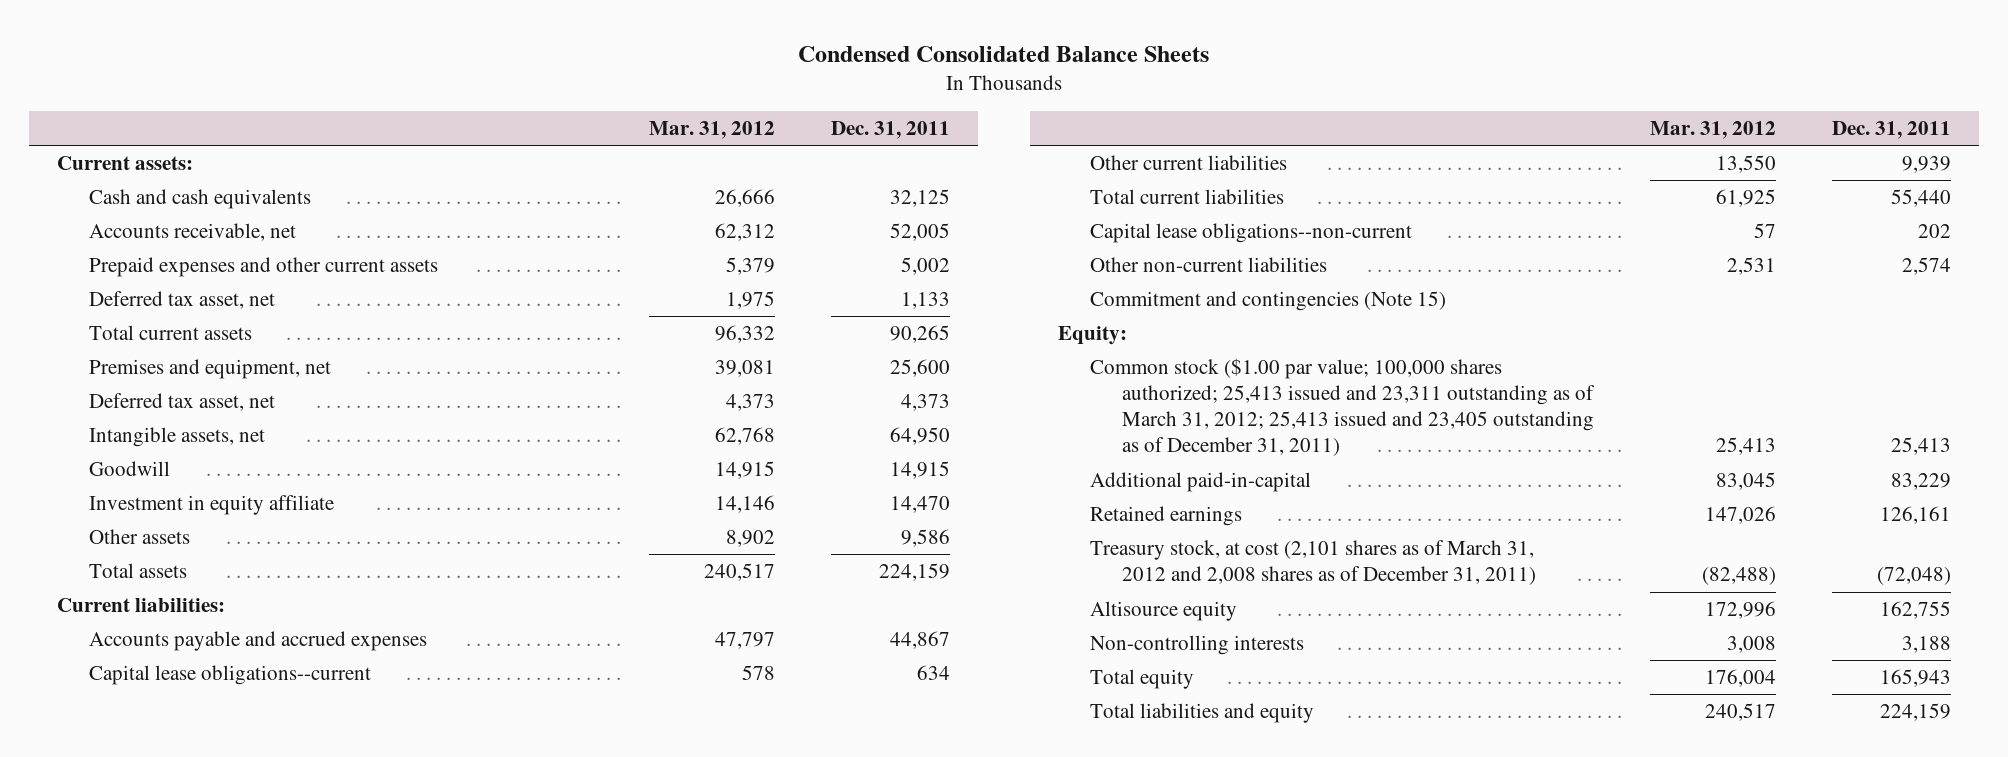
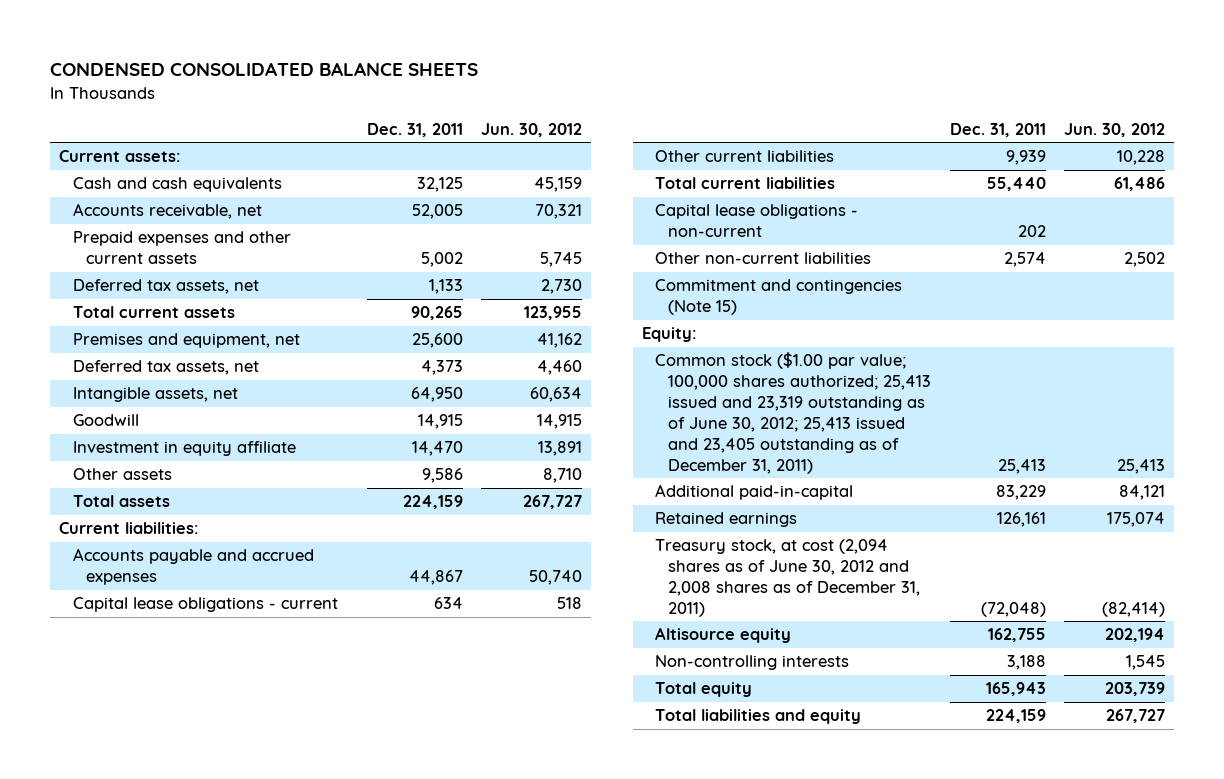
- Condensed Consolidated Balance Sheets
+ CONDENSED CONSOLIDATED BALANCE SHEETS
- | Mar. 31, 2012 | Dec. 31, 2011
+ | Dec. 31, 2011 | Jun. 30, 2012
- Deferred tax asset, net | 1,975 | 1,133
+ Deferred tax assets, net | 1,133 | 2,730
- Deferred tax asset, net | 4,373 | 4,373
+ Deferred tax assets, net | 4,373 | 4,460
- Capital lease obligations--current | 578 | 634
+ Capital lease obligations - current | 634 | 518
- Capital lease obligations--non-current | 57 | 202
+ Capital lease obligations - non-current | 202 |
- Common stock ($1.00 par value; 100,000 shares authorized; 25,413 issued and 23,311 outstanding as of March 31, 2012; 25,413 issued and 23,405 outstanding as of December 31, 2011) | 25,413 | 25,413
+ Common stock ($1.00 par value; 100,000 shares authorized; 25,413 issued and 23,319 outstanding as of June 30, 2012; 25,413 issued and 23,405 outstanding as of December 31, 2011) | 25,413 | 25,413
- Treasury stock, at cost (2,101 shares as of March 31, 2012 and 2,008 shares as of December 31, 2011) | (82,488) | (72,048)
+ Treasury stock, at cost (2,094 shares as of June 30, 2012 and 2,008 shares as of December 31, 2011) | (72,048) | (82,414)

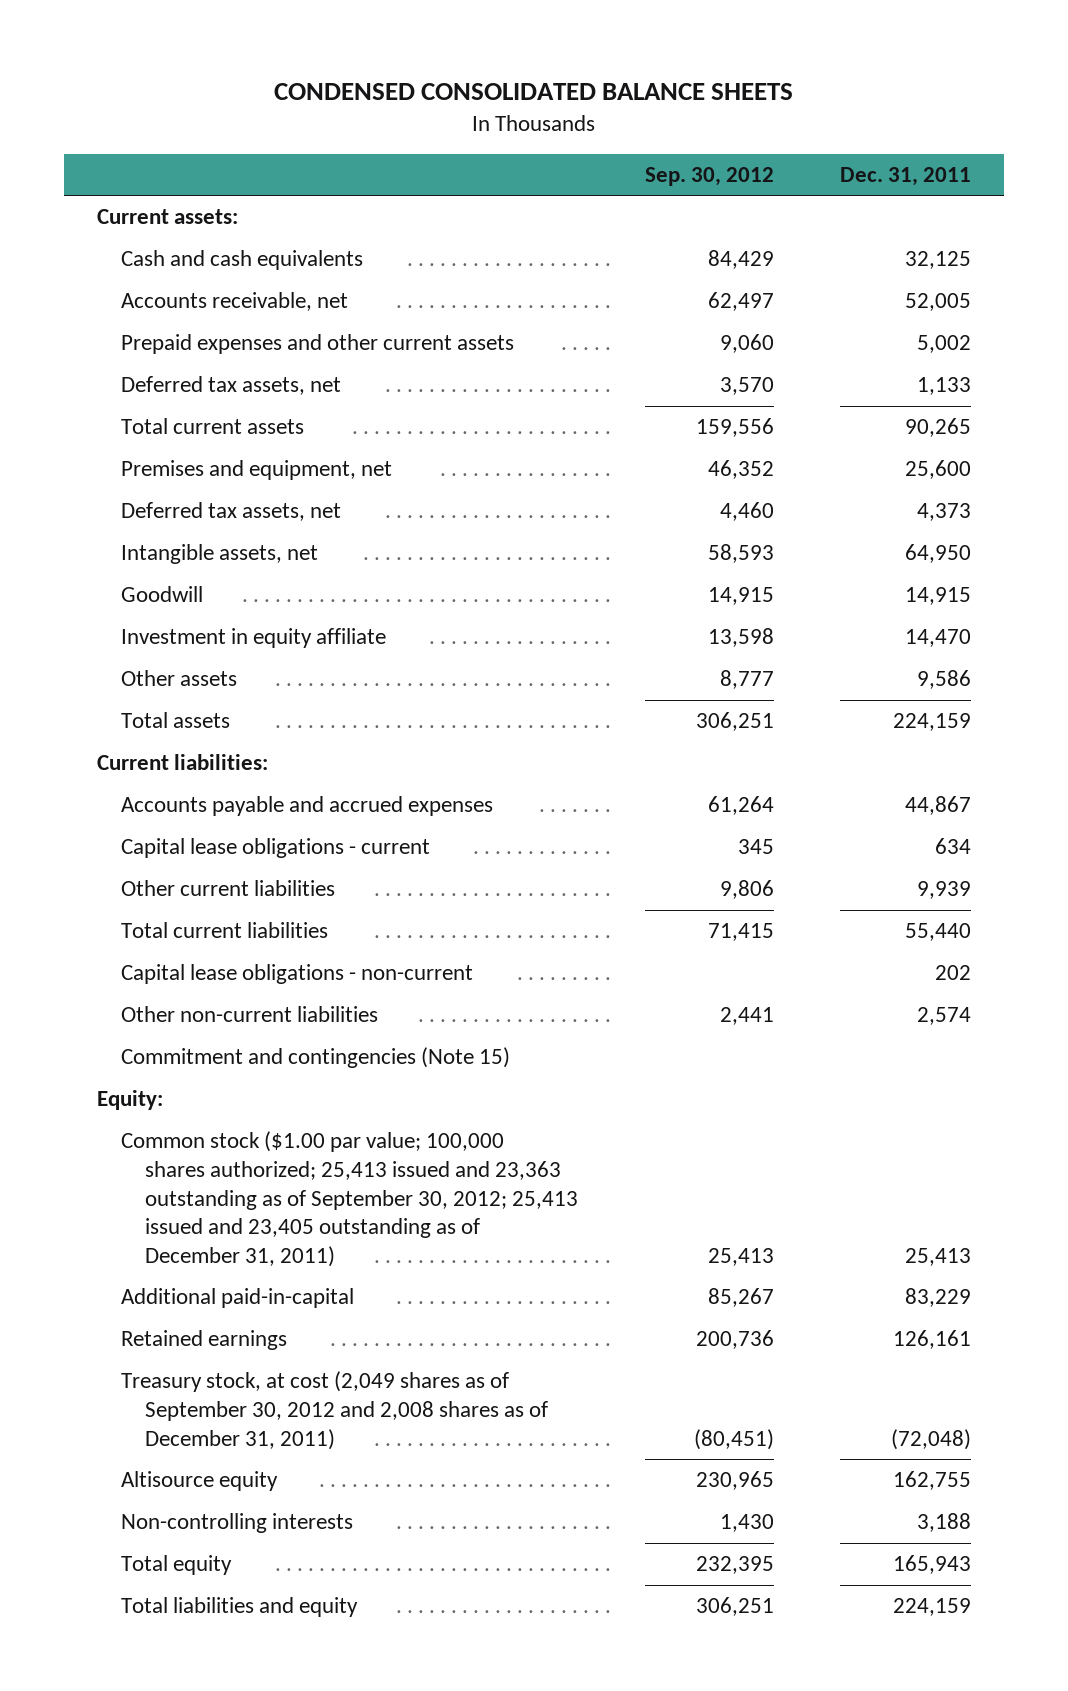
- | Dec. 31, 2011 | Jun. 30, 2012
+ | Sep. 30, 2012 | Dec. 31, 2011
- Common stock ($1.00 par value; 100,000 shares authorized; 25,413 issued and 23,319 outstanding as of June 30, 2012; 25,413 issued and 23,405 outstanding as of December 31, 2011) | 25,413 | 25,413
+ Common stock ($1.00 par value; 100,000 shares authorized; 25,413 issued and 23,363 outstanding as of September 30, 2012; 25,413 issued and 23,405 outstanding as of December 31, 2011) | 25,413 | 25,413
- Treasury stock, at cost (2,094 shares as of June 30, 2012 and 2,008 shares as of December 31, 2011) | (72,048) | (82,414)
+ Treasury stock, at cost (2,049 shares as of September 30, 2012 and 2,008 shares as of December 31, 2011) | (80,451) | (72,048)

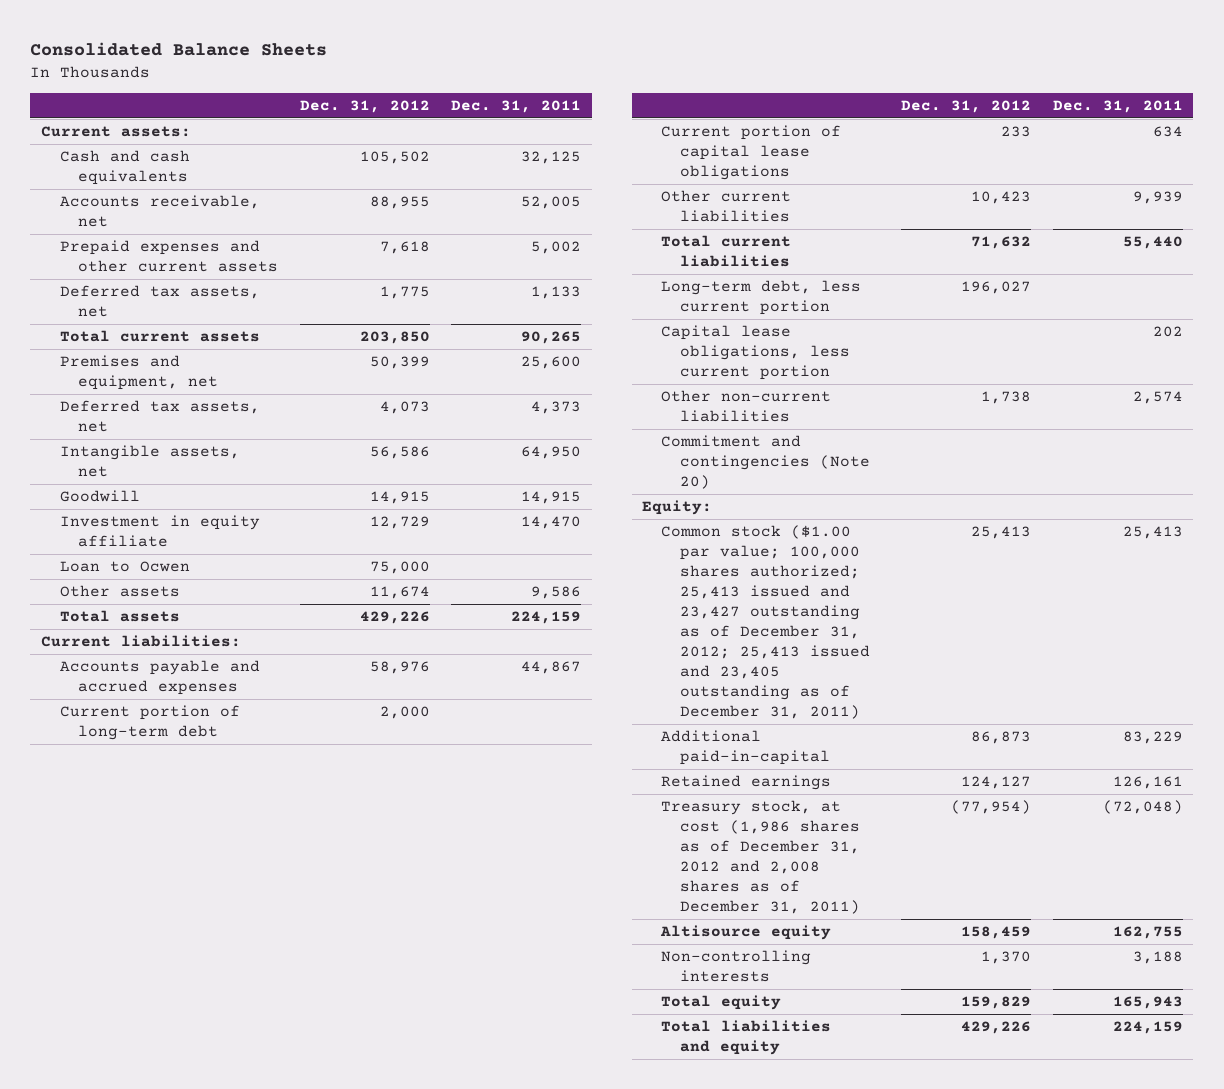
- CONDENSED CONSOLIDATED BALANCE SHEETS
+ Consolidated Balance Sheets
- | Sep. 30, 2012 | Dec. 31, 2011
+ | Dec. 31, 2012 | Dec. 31, 2011
+ Loan to Ocwen | 75,000 |
- Capital lease obligations - current | 345 | 634
+ Current portion of long-term debt | 2,000 |
+ Current portion of capital lease obligations | 233 | 634
- Capital lease obligations - non-current | | 202
+ Long-term debt, less current portion | 196,027 |
+ Capital lease obligations, less current portion | | 202
- Commitment and contingencies (Note 15)
+ Commitment and contingencies (Note 20)
- Common stock ($1.00 par value; 100,000 shares authorized; 25,413 issued and 23,363 outstanding as of September 30, 2012; 25,413 issued and 23,405 outstanding as of December 31, 2011) | 25,413 | 25,413
+ Common stock ($1.00 par value; 100,000 shares authorized; 25,413 issued and 23,427 outstanding as of December 31, 2012; 25,413 issued and 23,405 outstanding as of December 31, 2011) | 25,413 | 25,413
- Treasury stock, at cost (2,049 shares as of September 30, 2012 and 2,008 shares as of December 31, 2011) | (80,451) | (72,048)
+ Treasury stock, at cost (1,986 shares as of December 31, 2012 and 2,008 shares as of December 31, 2011) | (77,954) | (72,048)

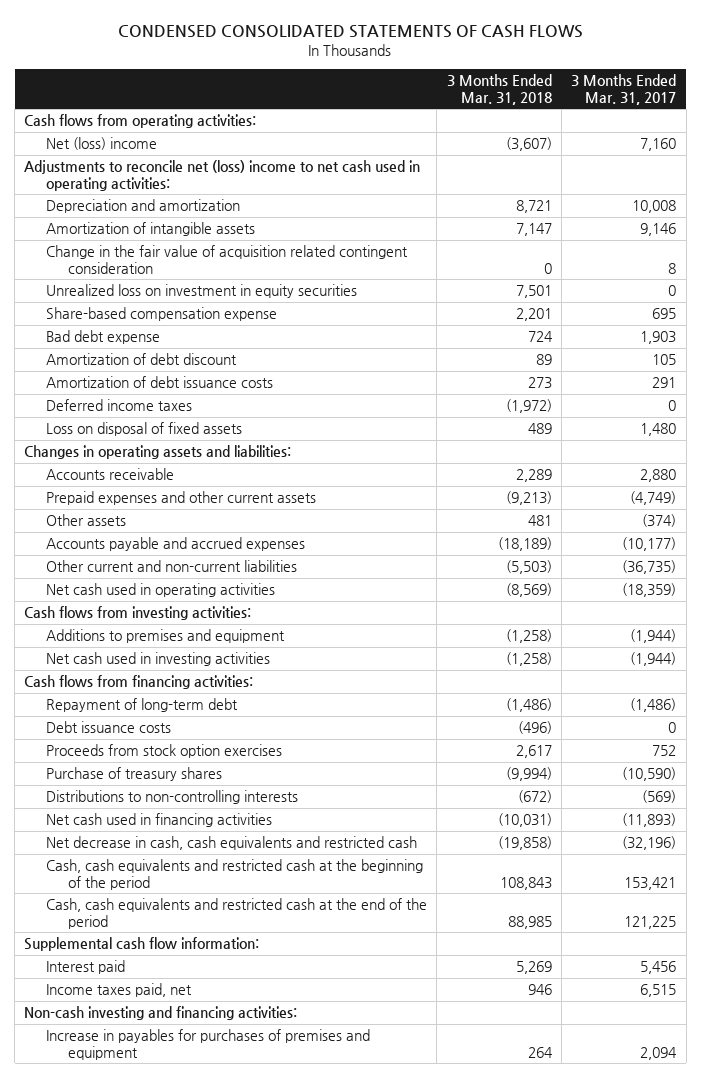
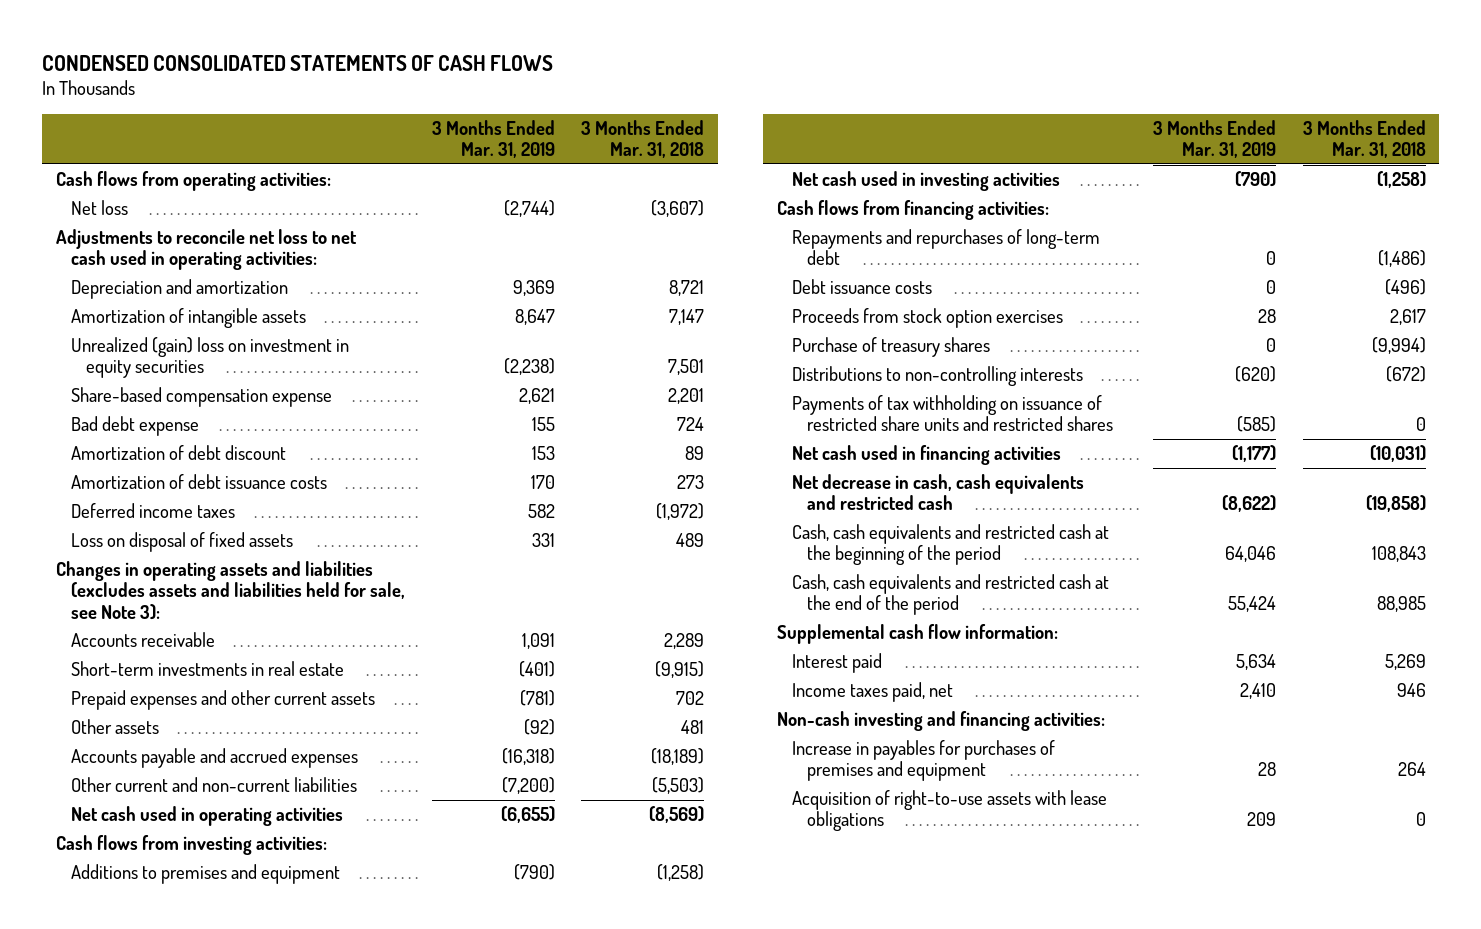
- | 3 Months Ended Mar. 31, 2018 | 3 Months Ended Mar. 31, 2017
+ | 3 Months Ended Mar. 31, 2019 | 3 Months Ended Mar. 31, 2018
- Net (loss) income | (3,607) | 7,160
- Adjustments to reconcile net (loss) income to net cash used in operating activities:
+ Net loss | (2,744) | (3,607)
+ Adjustments to reconcile net loss to net cash used in operating activities:
- Change in the fair value of acquisition related contingent consideration | 0 | 8
- Unrealized loss on investment in equity securities | 7,501 | 0
+ Unrealized (gain) loss on investment in equity securities | (2,238) | 7,501
- Changes in operating assets and liabilities:
+ Changes in operating assets and liabilities (excludes assets and liabilities held for sale, see Note 3):
- Prepaid expenses and other current assets | (9,213) | (4,749)
+ Short-term investments in real estate | (401) | (9,915)
+ Prepaid expenses and other current assets | (781) | 702
- Repayment of long-term debt | (1,486) | (1,486)
+ Repayments and repurchases of long-term debt | 0 | (1,486)
+ Payments of tax withholding on issuance of restricted share units and restricted shares | (585) | 0
+ Acquisition of right-to-use assets with lease obligations | 209 | 0

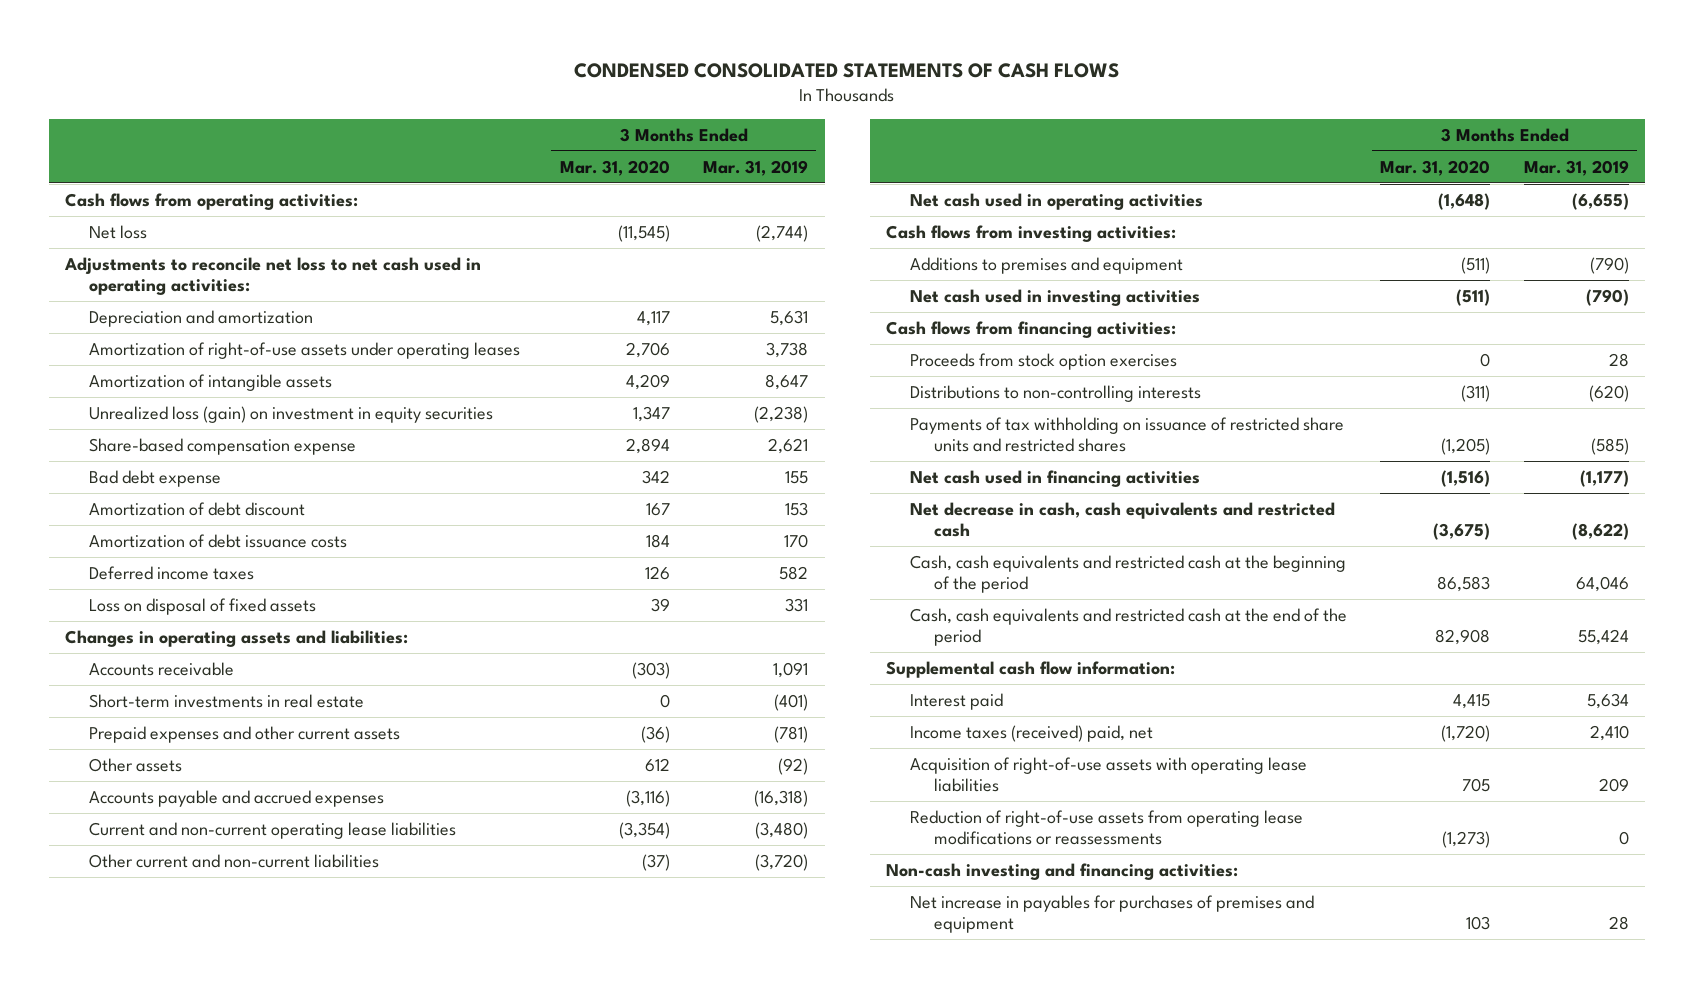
- | 3 Months Ended Mar. 31, 2019 | 3 Months Ended Mar. 31, 2018
+ | 3 Months Ended Mar. 31, 2020 | 3 Months Ended Mar. 31, 2019
- Depreciation and amortization | 9,369 | 8,721
+ Depreciation and amortization | 4,117 | 5,631
+ Amortization of right-of-use assets under operating leases | 2,706 | 3,738
- Unrealized (gain) loss on investment in equity securities | (2,238) | 7,501
+ Unrealized loss (gain) on investment in equity securities | 1,347 | (2,238)
- Changes in operating assets and liabilities (excludes assets and liabilities held for sale, see Note 3):
+ Changes in operating assets and liabilities:
- Other current and non-current liabilities | (7,200) | (5,503)
+ Current and non-current operating lease liabilities | (3,354) | (3,480)
+ Other current and non-current liabilities | (37) | (3,720)
- Repayments and repurchases of long-term debt | 0 | (1,486)
- Debt issuance costs | 0 | (496)
- Purchase of treasury shares | 0 | (9,994)
- Income taxes paid, net | 2,410 | 946
+ Income taxes (received) paid, net | (1,720) | 2,410
+ Acquisition of right-of-use assets with operating lease liabilities | 705 | 209
+ Reduction of right-of-use assets from operating lease modifications or reassessments | (1,273) | 0
- Increase in payables for purchases of premises and equipment | 28 | 264
- Acquisition of right-to-use assets with lease obligations | 209 | 0
+ Net increase in payables for purchases of premises and equipment | 103 | 28

